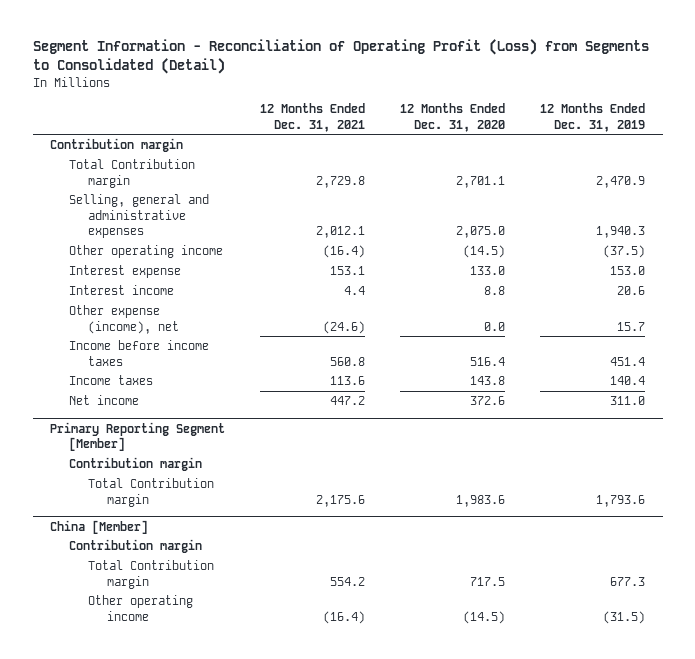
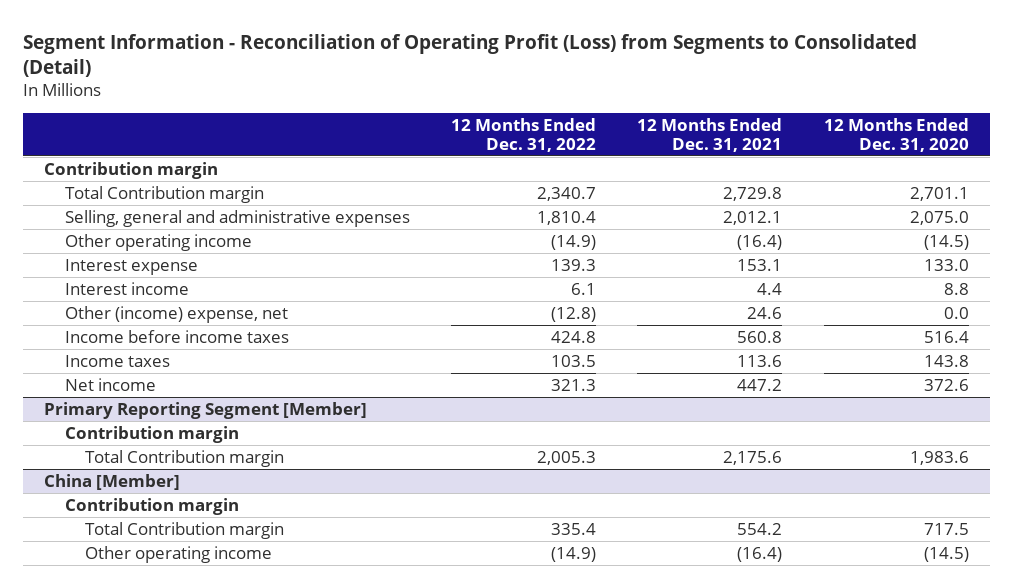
- | 12 Months Ended Dec. 31, 2021 | 12 Months Ended Dec. 31, 2020 | 12 Months Ended Dec. 31, 2019
+ | 12 Months Ended Dec. 31, 2022 | 12 Months Ended Dec. 31, 2021 | 12 Months Ended Dec. 31, 2020
- Other expense (income), net | (24.6) | 0.0 | 15.7
+ Other (income) expense, net | (12.8) | 24.6 | 0.0

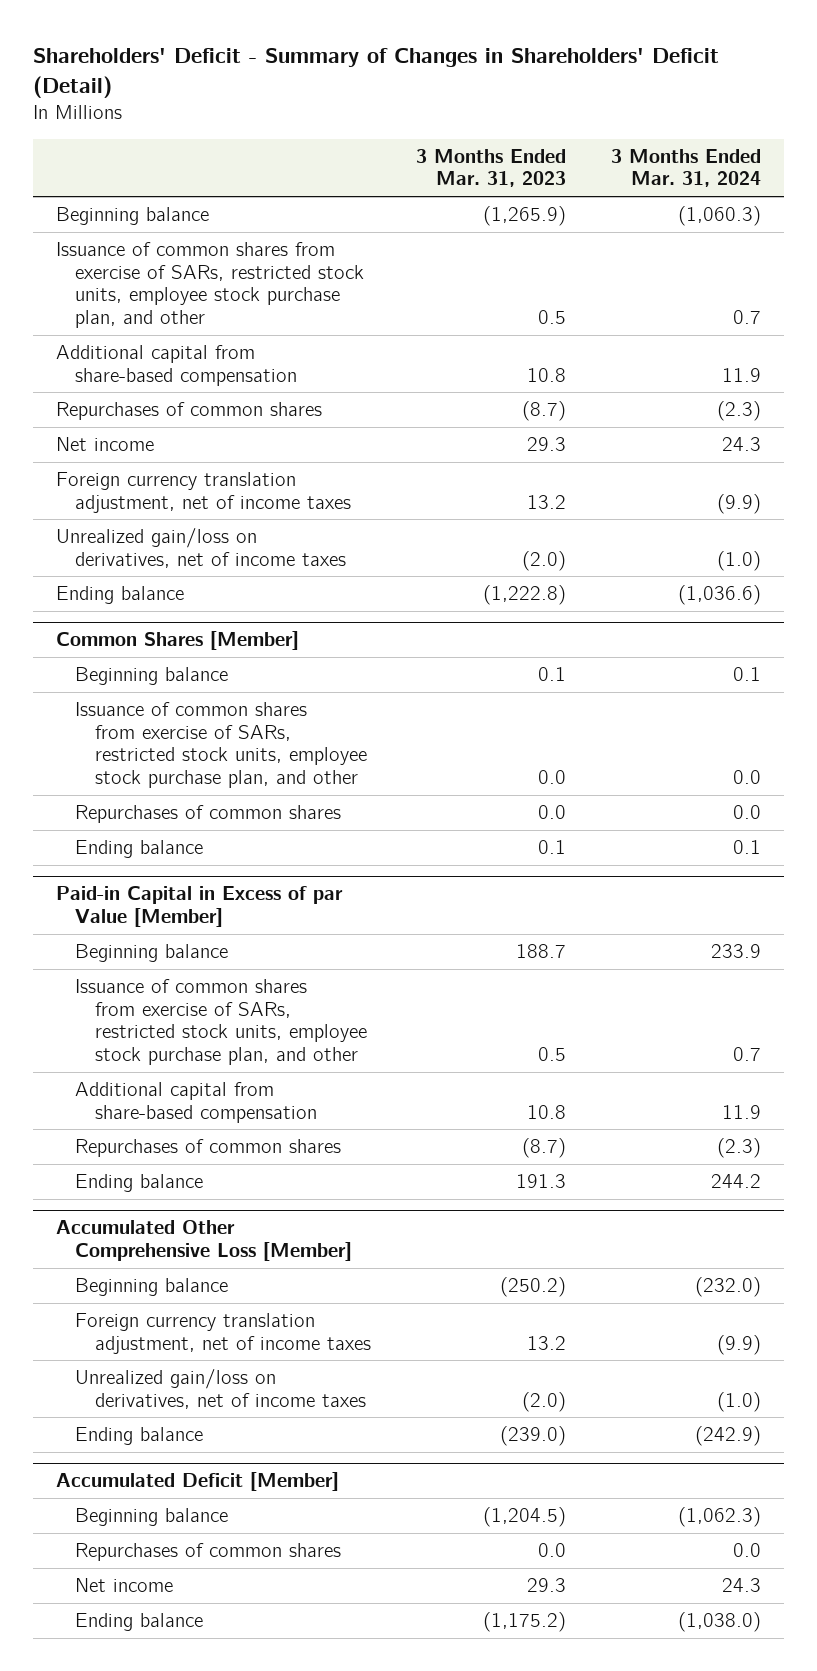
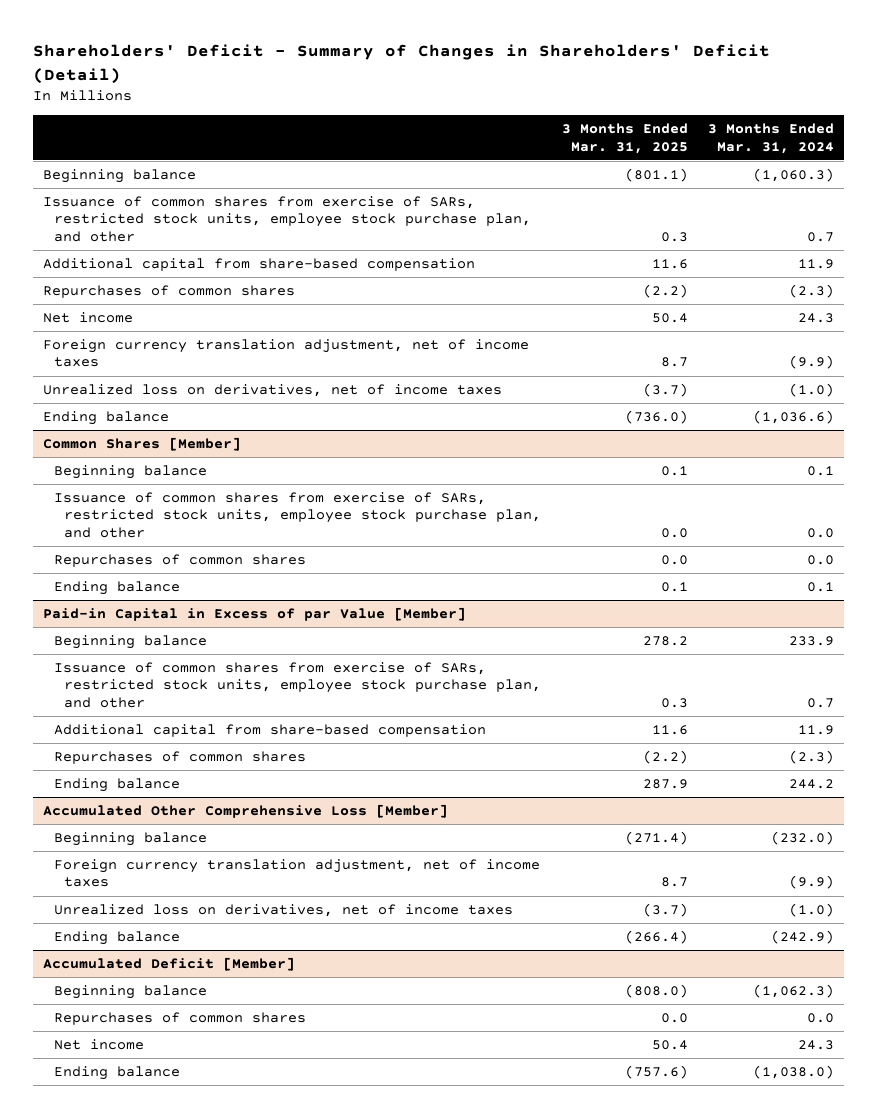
- | 3 Months Ended Mar. 31, 2023 | 3 Months Ended Mar. 31, 2024
+ | 3 Months Ended Mar. 31, 2025 | 3 Months Ended Mar. 31, 2024
- Unrealized gain/loss on derivatives, net of income taxes | (2.0) | (1.0)
+ Unrealized loss on derivatives, net of income taxes | (3.7) | (1.0)
@ Accumulated Other Comprehensive Loss [Member]
- Unrealized gain/loss on derivatives, net of income taxes | (2.0) | (1.0)
+ Unrealized loss on derivatives, net of income taxes | (3.7) | (1.0)

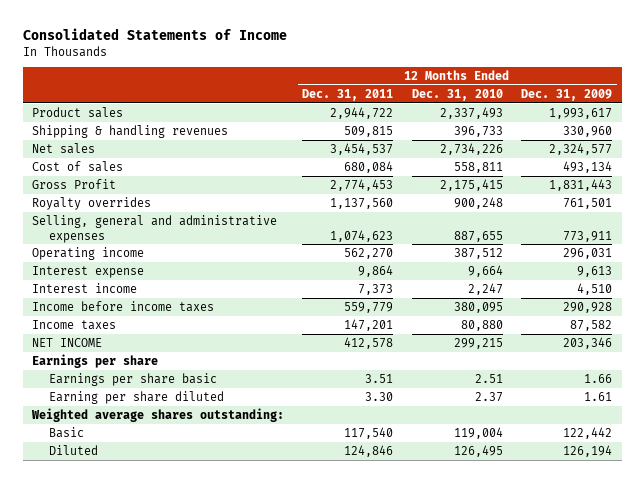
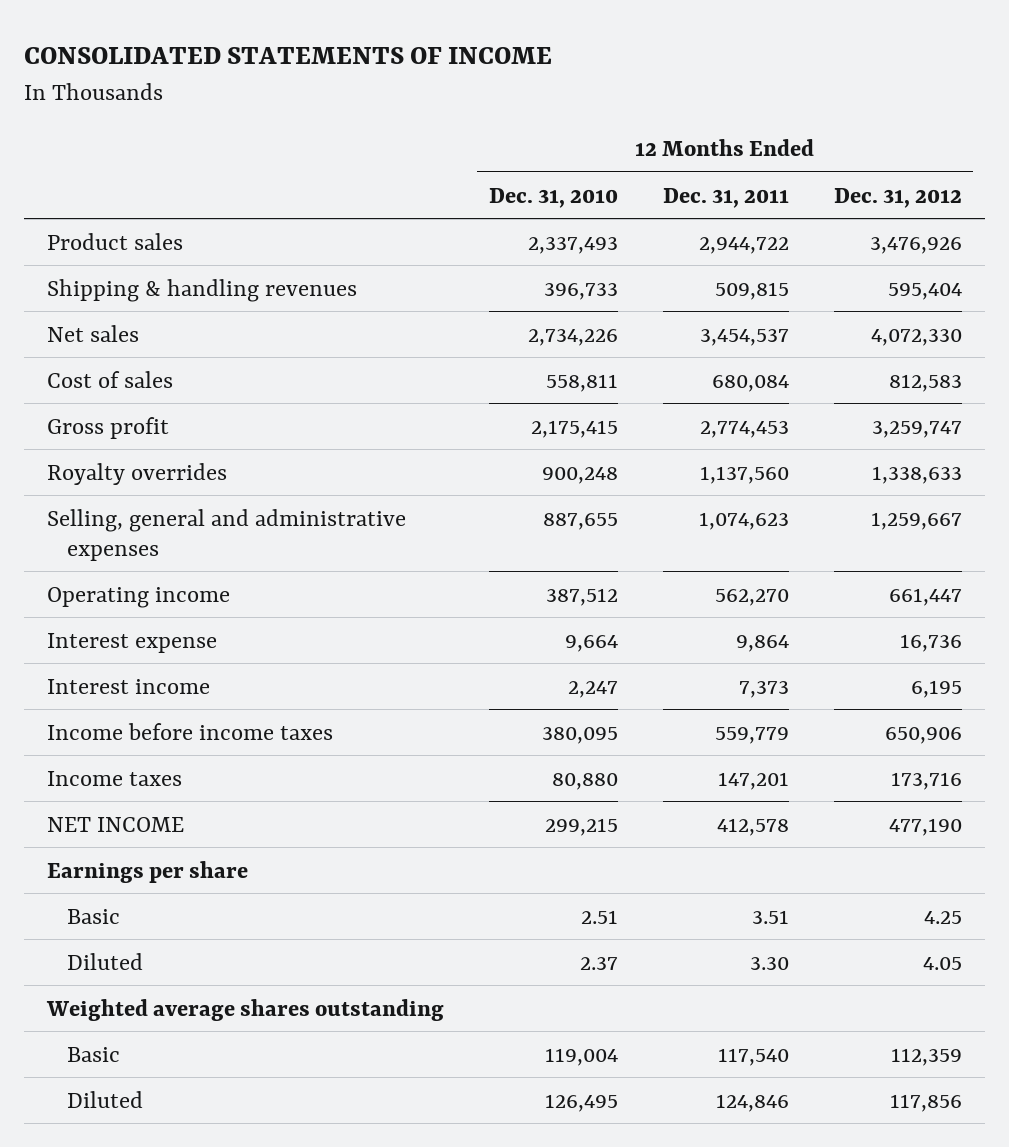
- Consolidated Statements of Income
+ CONSOLIDATED STATEMENTS OF INCOME
- | 12 Months Ended Dec. 31, 2011 | 12 Months Ended Dec. 31, 2010 | 12 Months Ended Dec. 31, 2009
+ | 12 Months Ended Dec. 31, 2010 | 12 Months Ended Dec. 31, 2011 | 12 Months Ended Dec. 31, 2012
- Gross Profit | 2,774,453 | 2,175,415 | 1,831,443
+ Gross profit | 2,175,415 | 2,774,453 | 3,259,747
- Earnings per share basic | 3.51 | 2.51 | 1.66
- Earning per share diluted | 3.30 | 2.37 | 1.61
- Weighted average shares outstanding:
+ Basic | 2.51 | 3.51 | 4.25
+ Diluted | 2.37 | 3.30 | 4.05
+ Weighted average shares outstanding

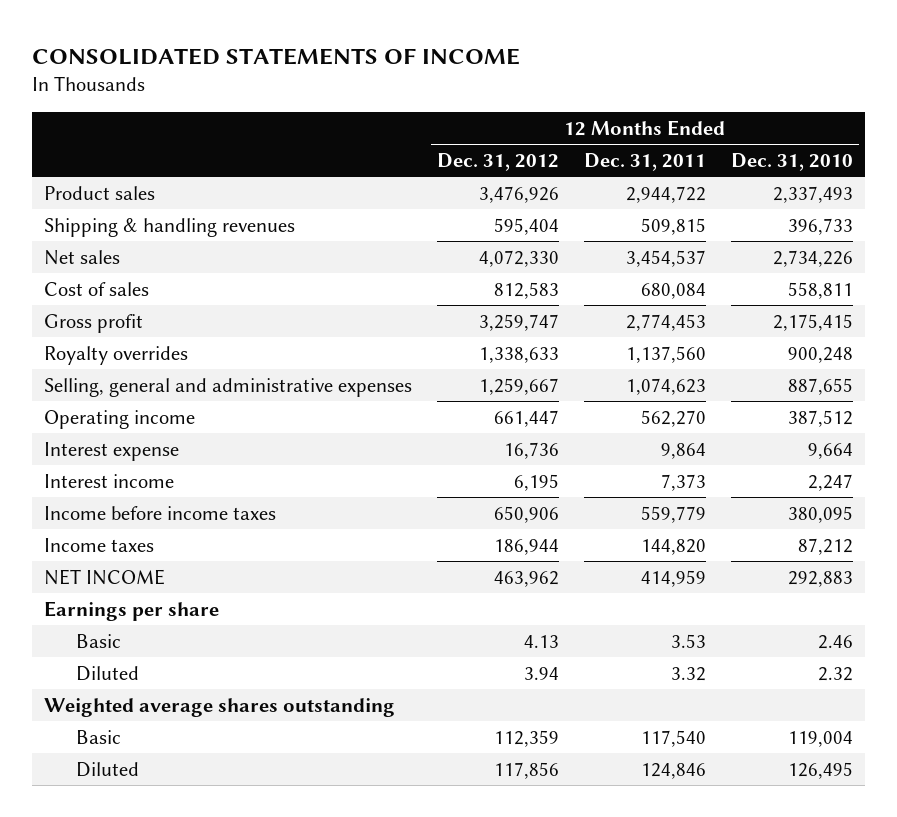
- | 12 Months Ended Dec. 31, 2010 | 12 Months Ended Dec. 31, 2011 | 12 Months Ended Dec. 31, 2012
+ | 12 Months Ended Dec. 31, 2012 | 12 Months Ended Dec. 31, 2011 | 12 Months Ended Dec. 31, 2010
- Income taxes | 80,880 | 147,201 | 173,716
- NET INCOME | 299,215 | 412,578 | 477,190
+ Income taxes | 186,944 | 144,820 | 87,212
+ NET INCOME | 463,962 | 414,959 | 292,883
- Basic | 2.51 | 3.51 | 4.25
- Diluted | 2.37 | 3.30 | 4.05
+ Basic | 4.13 | 3.53 | 2.46
+ Diluted | 3.94 | 3.32 | 2.32

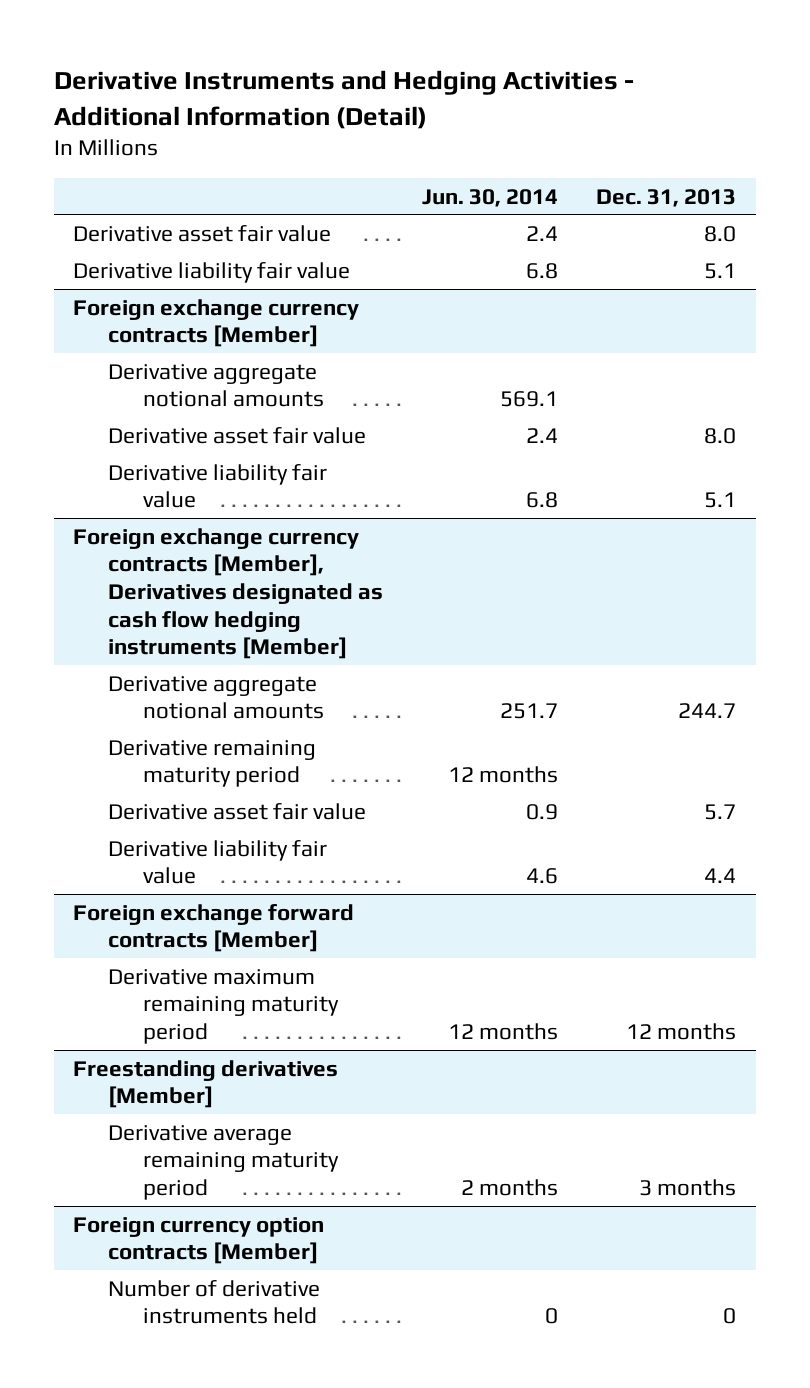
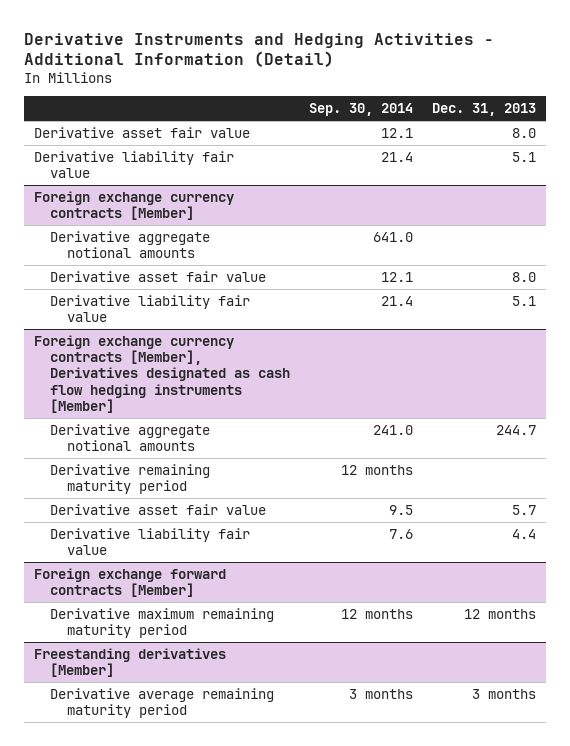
- | Jun. 30, 2014 | Dec. 31, 2013
+ | Sep. 30, 2014 | Dec. 31, 2013
- Foreign currency option contracts [Member]
- Number of derivative instruments held | 0 | 0

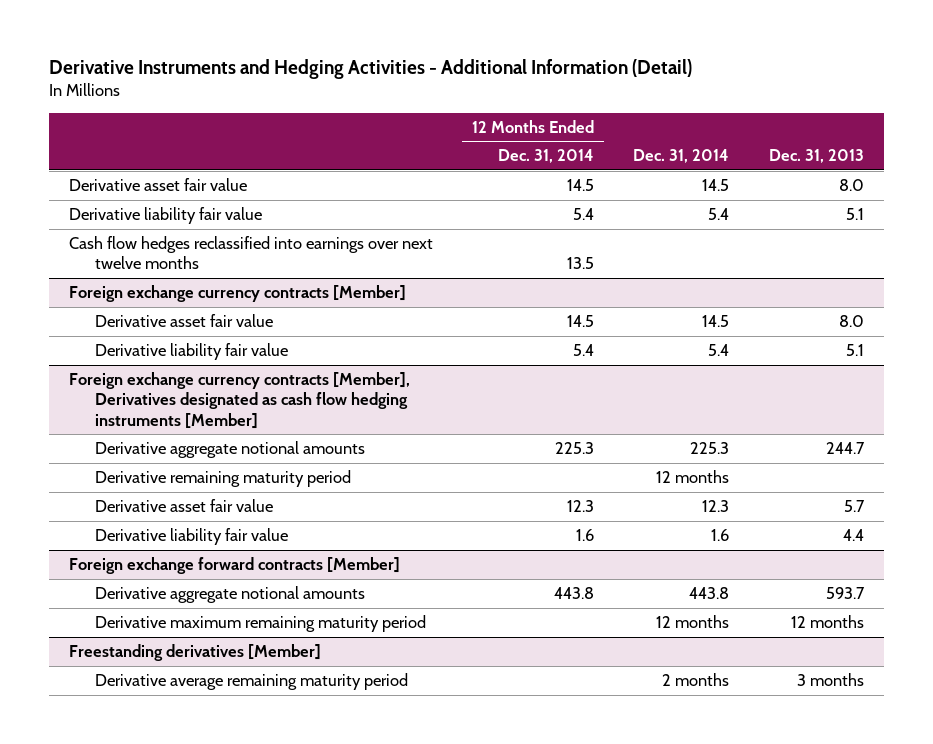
- | Sep. 30, 2014 | Dec. 31, 2013
+ | 12 Months Ended Dec. 31, 2014 | Dec. 31, 2014 | Dec. 31, 2013
+ Cash flow hedges reclassified into earnings over next twelve months | 13.5 | |
@ Foreign exchange currency contracts [Member]
- Derivative aggregate notional amounts | 641.0 |
@ Foreign exchange forward contracts [Member]
+ Derivative aggregate notional amounts | 443.8 | 443.8 | 593.7

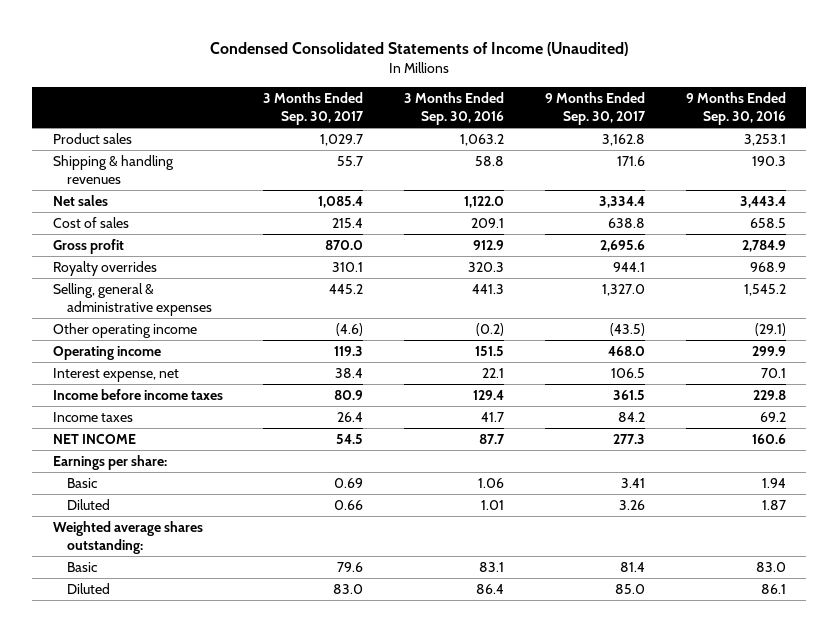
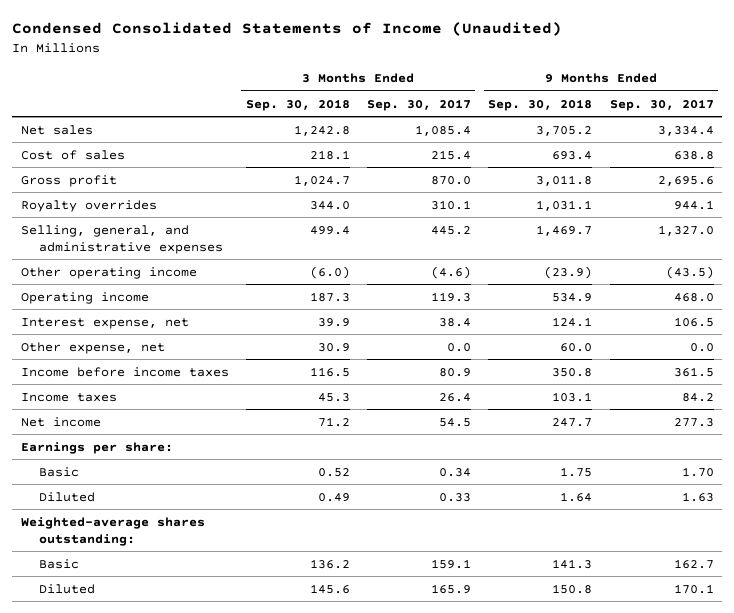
- | 3 Months Ended Sep. 30, 2017 | 3 Months Ended Sep. 30, 2016 | 9 Months Ended Sep. 30, 2017 | 9 Months Ended Sep. 30, 2016
+ | 3 Months Ended Sep. 30, 2018 | 3 Months Ended Sep. 30, 2017 | 9 Months Ended Sep. 30, 2018 | 9 Months Ended Sep. 30, 2017
- Product sales | 1,029.7 | 1,063.2 | 3,162.8 | 3,253.1
- Shipping & handling revenues | 55.7 | 58.8 | 171.6 | 190.3
- Selling, general & administrative expenses | 445.2 | 441.3 | 1,327.0 | 1,545.2
+ Selling, general, and administrative expenses | 499.4 | 445.2 | 1,469.7 | 1,327.0
+ Other expense, net | 30.9 | 0.0 | 60.0 | 0.0
- NET INCOME | 54.5 | 87.7 | 277.3 | 160.6
+ Net income | 71.2 | 54.5 | 247.7 | 277.3
- Basic | 0.69 | 1.06 | 3.41 | 1.94
- Diluted | 0.66 | 1.01 | 3.26 | 1.87
- Weighted average shares outstanding:
- Basic | 79.6 | 83.1 | 81.4 | 83.0
- Diluted | 83.0 | 86.4 | 85.0 | 86.1
+ Basic | 0.52 | 0.34 | 1.75 | 1.70
+ Diluted | 0.49 | 0.33 | 1.64 | 1.63
+ Weighted-average shares outstanding:
+ Basic | 136.2 | 159.1 | 141.3 | 162.7
+ Diluted | 145.6 | 165.9 | 150.8 | 170.1

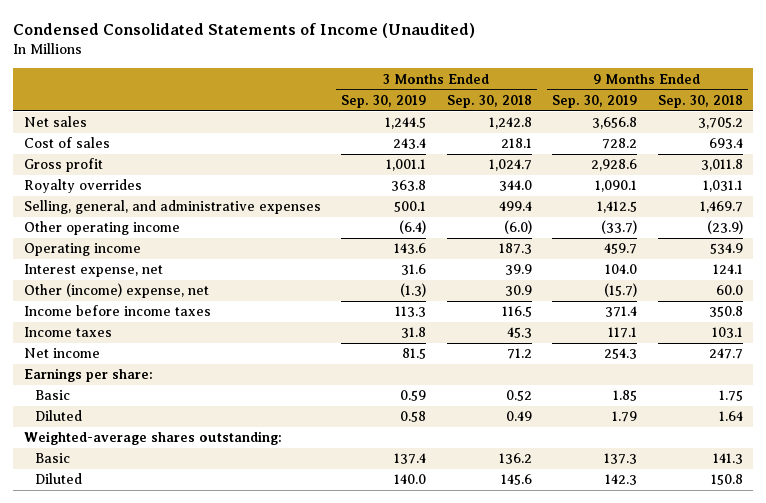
- | 3 Months Ended Sep. 30, 2018 | 3 Months Ended Sep. 30, 2017 | 9 Months Ended Sep. 30, 2018 | 9 Months Ended Sep. 30, 2017
+ | 3 Months Ended Sep. 30, 2019 | 3 Months Ended Sep. 30, 2018 | 9 Months Ended Sep. 30, 2019 | 9 Months Ended Sep. 30, 2018
- Other expense, net | 30.9 | 0.0 | 60.0 | 0.0
+ Other (income) expense, net | (1.3) | 30.9 | (15.7) | 60.0

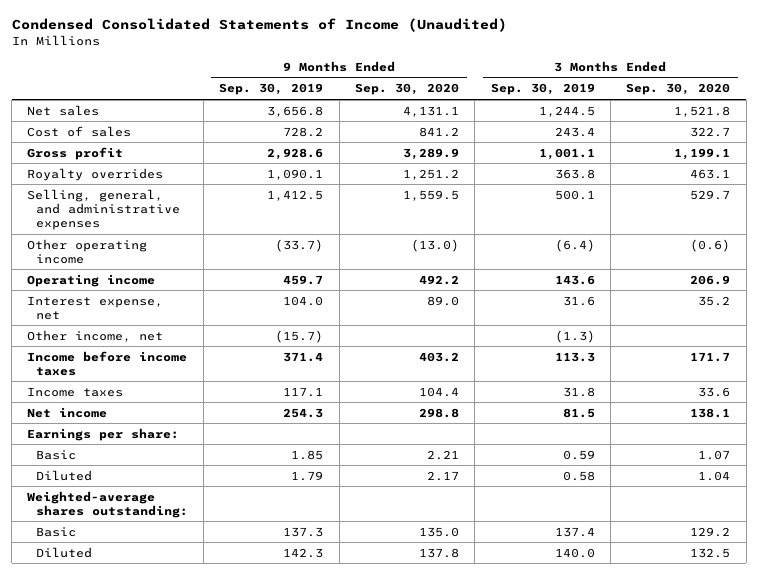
- | 3 Months Ended Sep. 30, 2019 | 3 Months Ended Sep. 30, 2018 | 9 Months Ended Sep. 30, 2019 | 9 Months Ended Sep. 30, 2018
+ | 9 Months Ended Sep. 30, 2019 | 9 Months Ended Sep. 30, 2020 | 3 Months Ended Sep. 30, 2019 | 3 Months Ended Sep. 30, 2020
- Other (income) expense, net | (1.3) | 30.9 | (15.7) | 60.0
+ Other income, net | (15.7) | | (1.3) |

